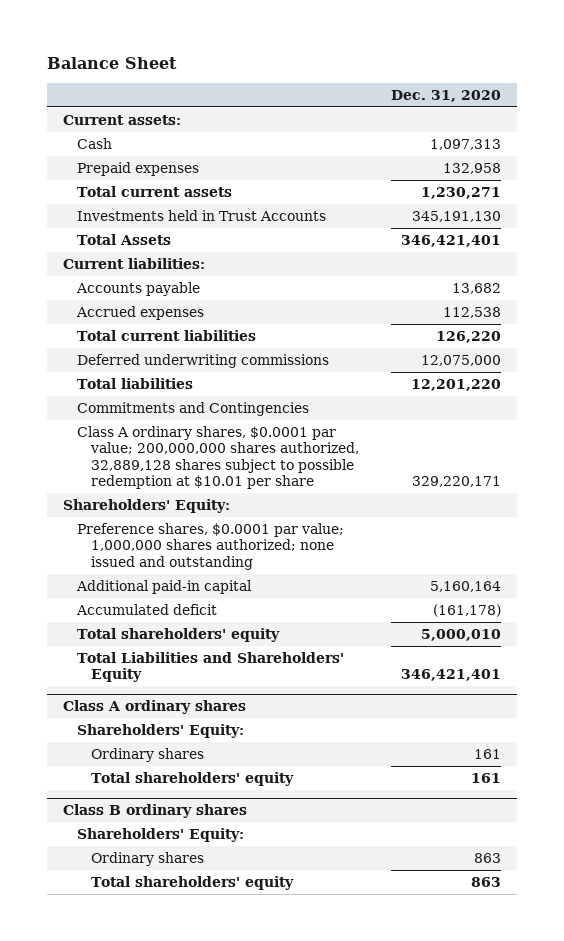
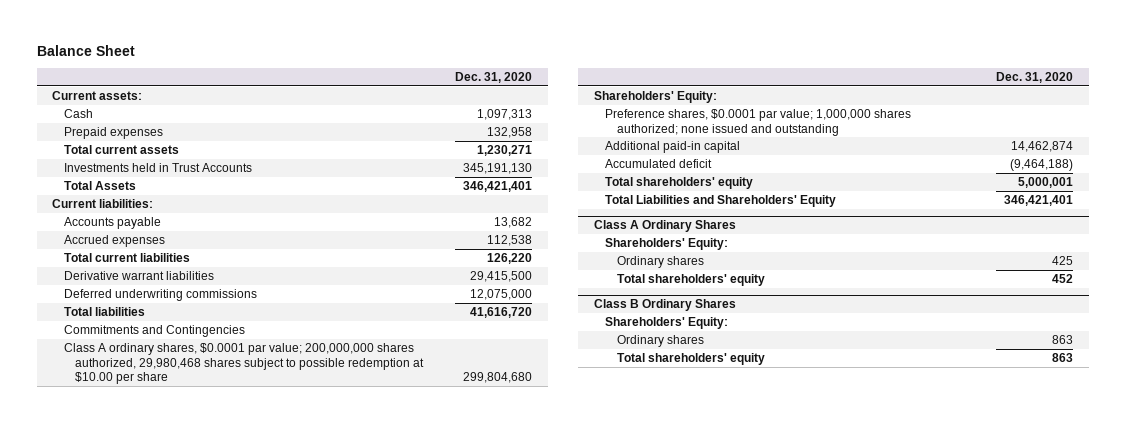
+ Derivative warrant liabilities | 29,415,500
- Total liabilities | 12,201,220
+ Total liabilities | 41,616,720
- Class A ordinary shares, $0.0001 par value; 200,000,000 shares authorized, 32,889,128 shares subject to possible redemption at $10.01 per share | 329,220,171
+ Class A ordinary shares, $0.0001 par value; 200,000,000 shares authorized, 29,980,468 shares subject to possible redemption at $10.00 per share | 299,804,680
- Additional paid-in capital | 5,160,164
- Accumulated deficit | (161,178)
- Total shareholders' equity | 5,000,010
+ Additional paid-in capital | 14,462,874
+ Accumulated deficit | (9,464,188)
+ Total shareholders' equity | 5,000,001
- Class A ordinary shares
+ Class A Ordinary Shares
- Ordinary shares | 161
- Total shareholders' equity | 161
- Class B ordinary shares
+ Ordinary shares | 425
+ Total shareholders' equity | 452
+ Class B Ordinary Shares

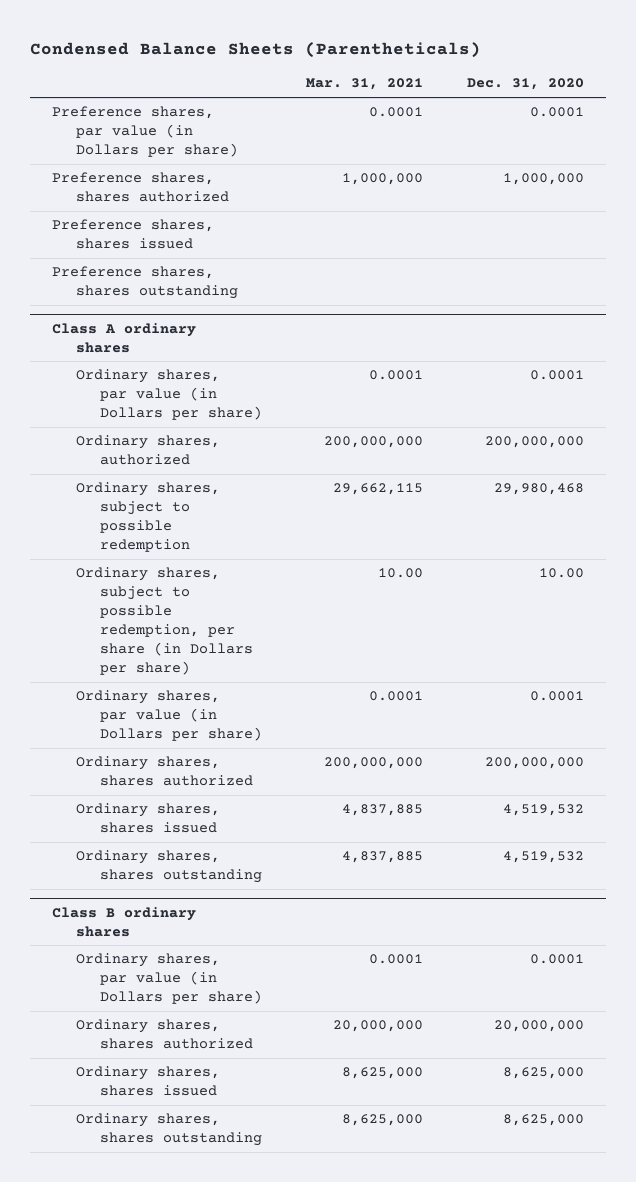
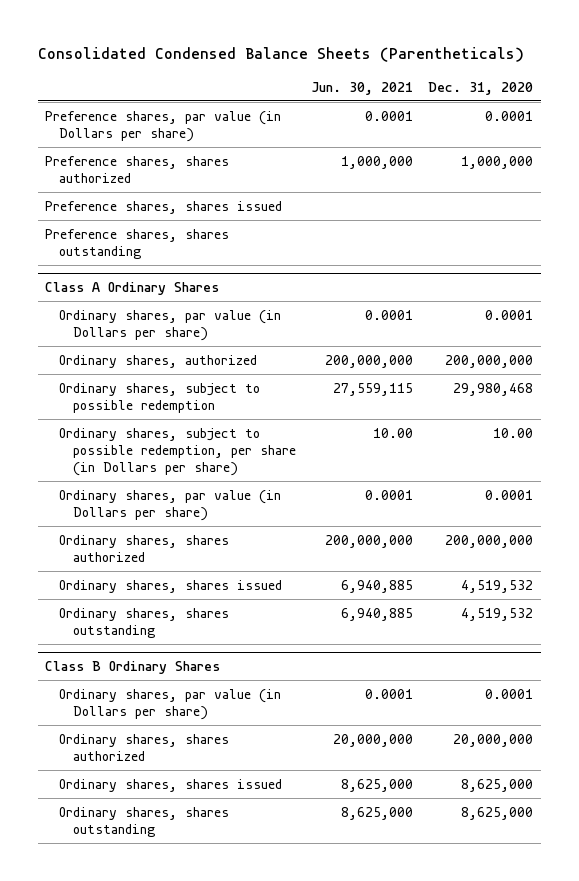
- Condensed Balance Sheets (Parentheticals)
+ Consolidated Condensed Balance Sheets (Parentheticals)
- | Mar. 31, 2021 | Dec. 31, 2020
+ | Jun. 30, 2021 | Dec. 31, 2020
- Class A ordinary shares
+ Class A Ordinary Shares
- Class B ordinary shares
+ Class B Ordinary Shares

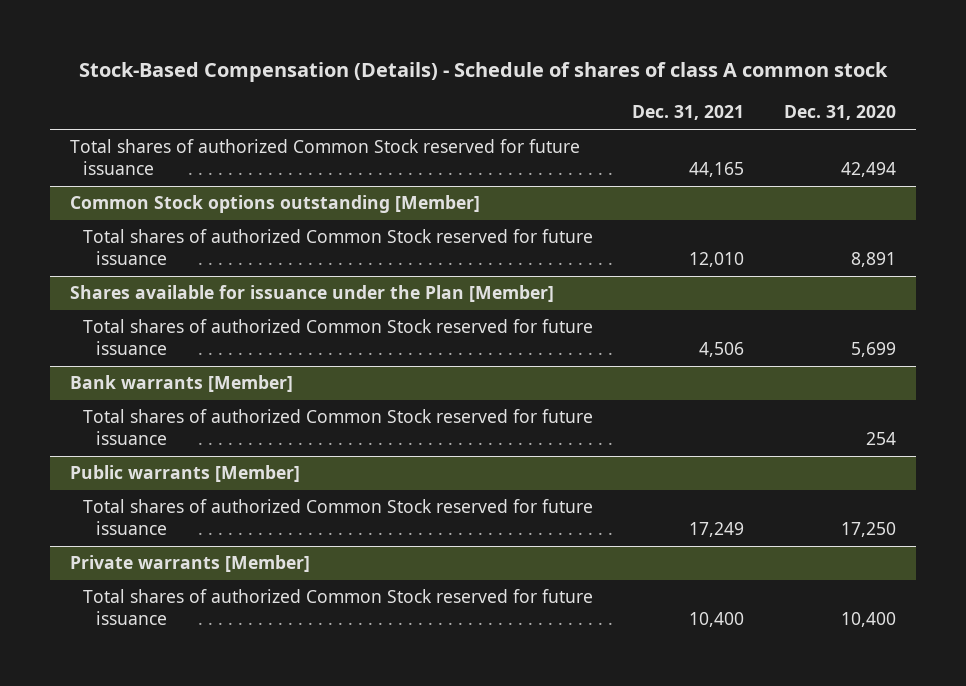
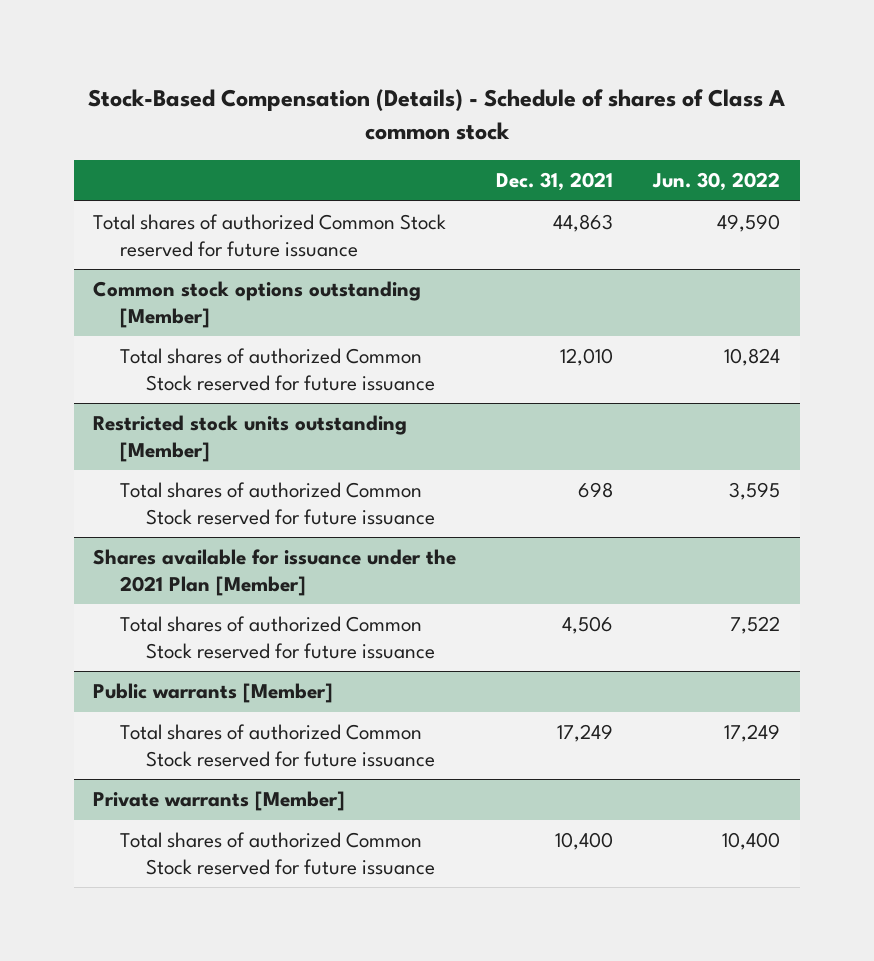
- Stock-Based Compensation (Details) - Schedule of shares of class A common stock
+ Stock-Based Compensation (Details) - Schedule of shares of Class A common stock
- | Dec. 31, 2021 | Dec. 31, 2020
+ | Dec. 31, 2021 | Jun. 30, 2022
- Total shares of authorized Common Stock reserved for future issuance | 44,165 | 42,494
- Common Stock options outstanding [Member]
+ Total shares of authorized Common Stock reserved for future issuance | 44,863 | 49,590
+ Common stock options outstanding [Member]
- Shares available for issuance under the Plan [Member]
+ Restricted stock units outstanding [Member]
+ Total shares of authorized Common Stock reserved for future issuance | 698 | 3,595
+ Shares available for issuance under the 2021 Plan [Member]
- Bank warrants [Member]
- Total shares of authorized Common Stock reserved for future issuance | | 254

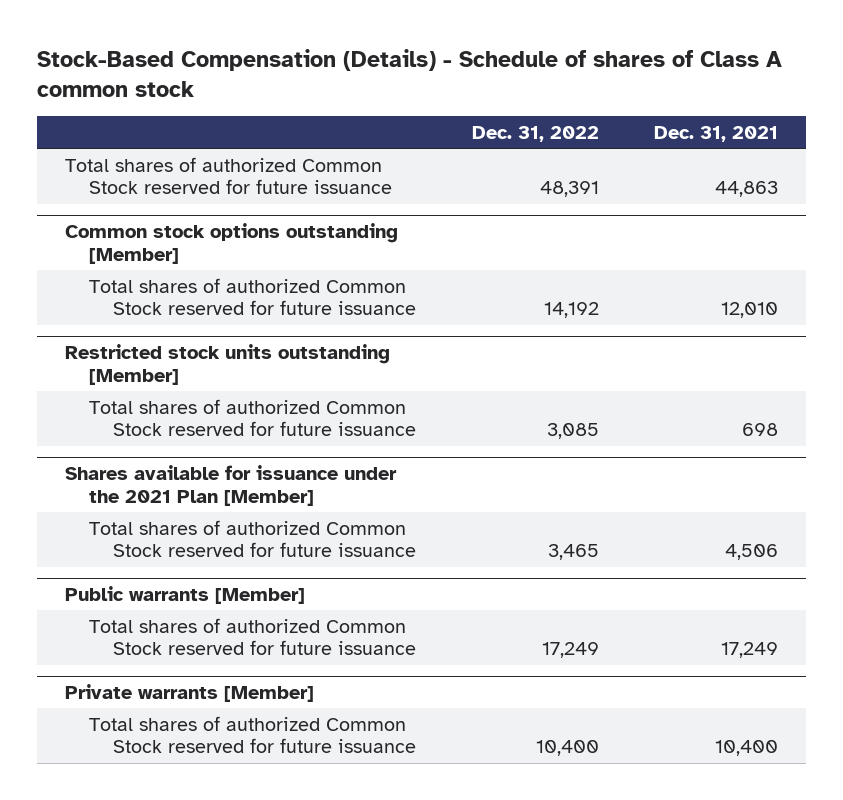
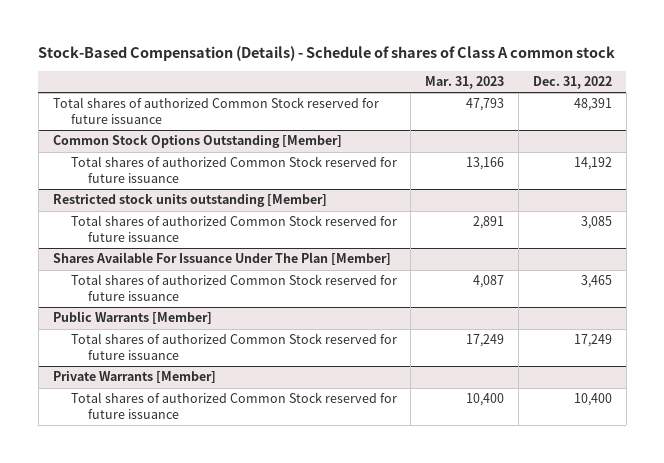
- | Dec. 31, 2022 | Dec. 31, 2021
+ | Mar. 31, 2023 | Dec. 31, 2022
- Common stock options outstanding [Member]
+ Common Stock Options Outstanding [Member]
- Shares available for issuance under the 2021 Plan [Member]
+ Shares Available For Issuance Under The Plan [Member]
- Public warrants [Member]
+ Public Warrants [Member]
- Private warrants [Member]
+ Private Warrants [Member]

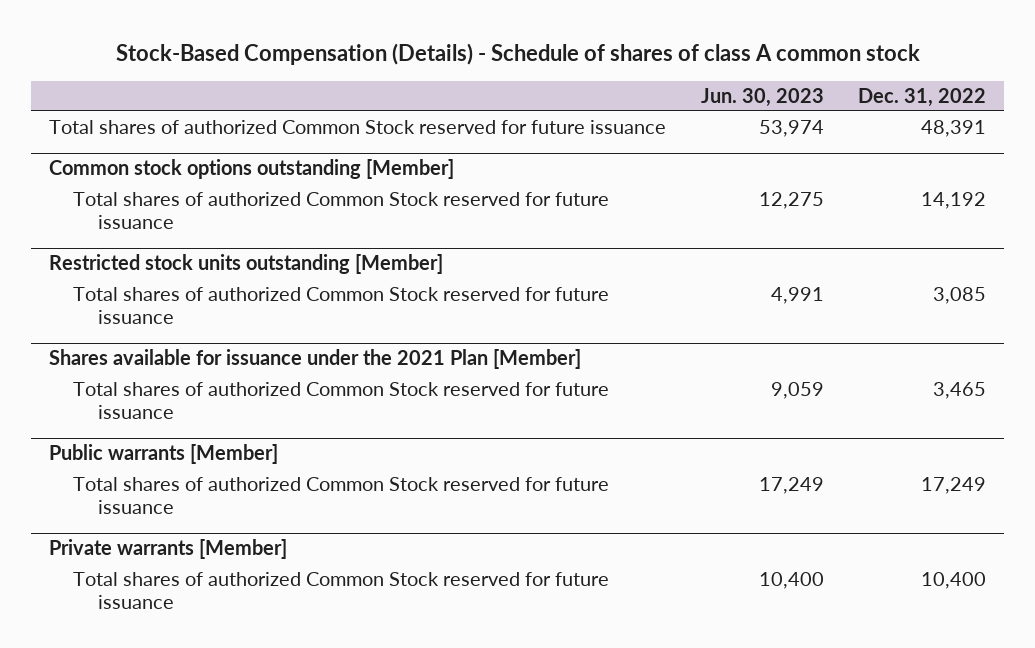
- Stock-Based Compensation (Details) - Schedule of shares of Class A common stock
+ Stock-Based Compensation (Details) - Schedule of shares of class A common stock
- | Mar. 31, 2023 | Dec. 31, 2022
+ | Jun. 30, 2023 | Dec. 31, 2022
- Common Stock Options Outstanding [Member]
+ Common stock options outstanding [Member]
- Shares Available For Issuance Under The Plan [Member]
+ Shares available for issuance under the 2021 Plan [Member]
- Public Warrants [Member]
+ Public warrants [Member]
- Private Warrants [Member]
+ Private warrants [Member]

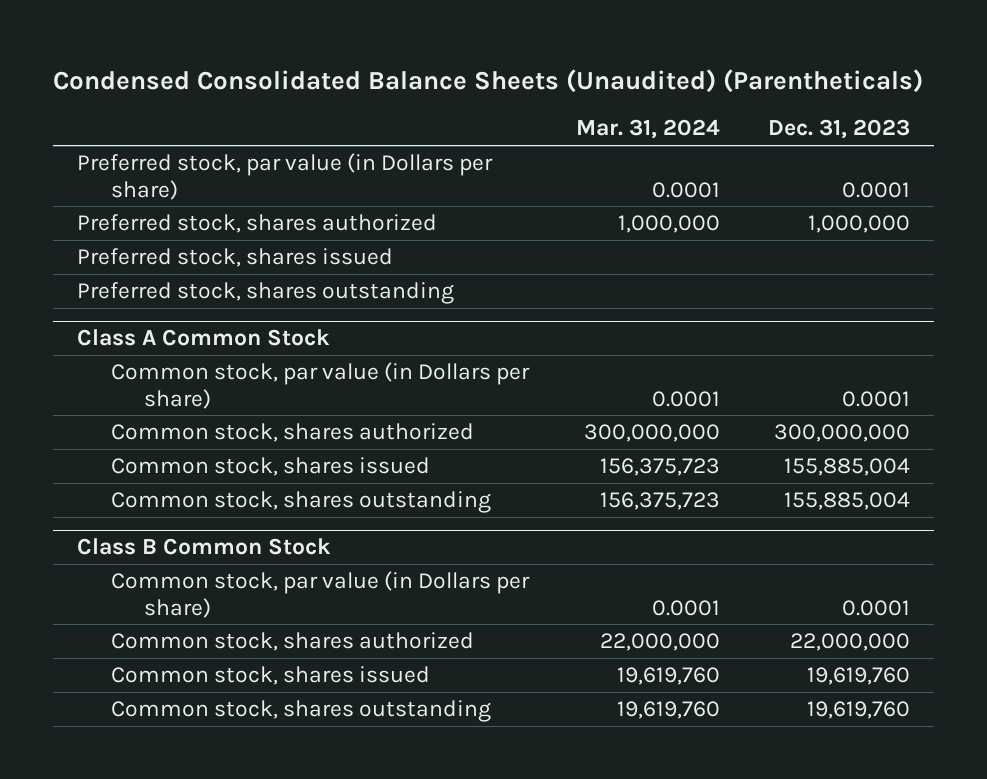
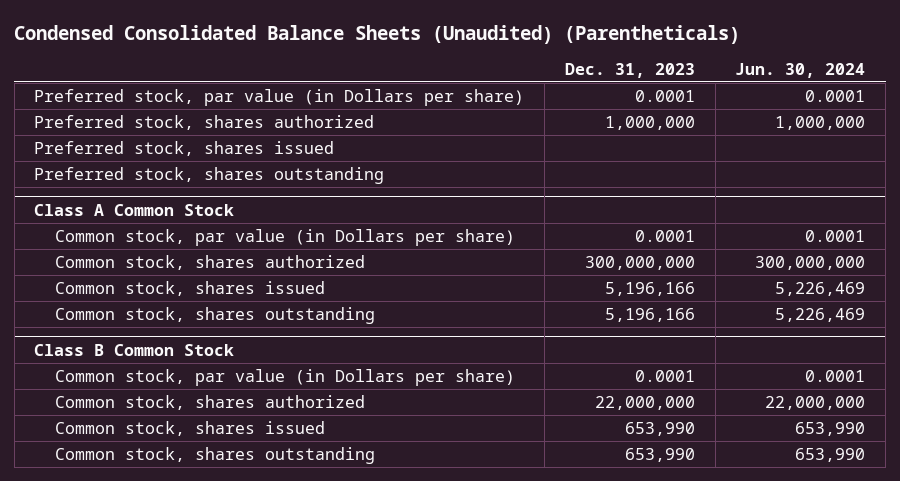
- | Mar. 31, 2024 | Dec. 31, 2023
+ | Dec. 31, 2023 | Jun. 30, 2024
@ Class A Common Stock
- Common stock, shares issued | 156,375,723 | 155,885,004
- Common stock, shares outstanding | 156,375,723 | 155,885,004
+ Common stock, shares issued | 5,196,166 | 5,226,469
+ Common stock, shares outstanding | 5,196,166 | 5,226,469
@ Class B Common Stock
- Common stock, shares issued | 19,619,760 | 19,619,760
- Common stock, shares outstanding | 19,619,760 | 19,619,760
+ Common stock, shares issued | 653,990 | 653,990
+ Common stock, shares outstanding | 653,990 | 653,990

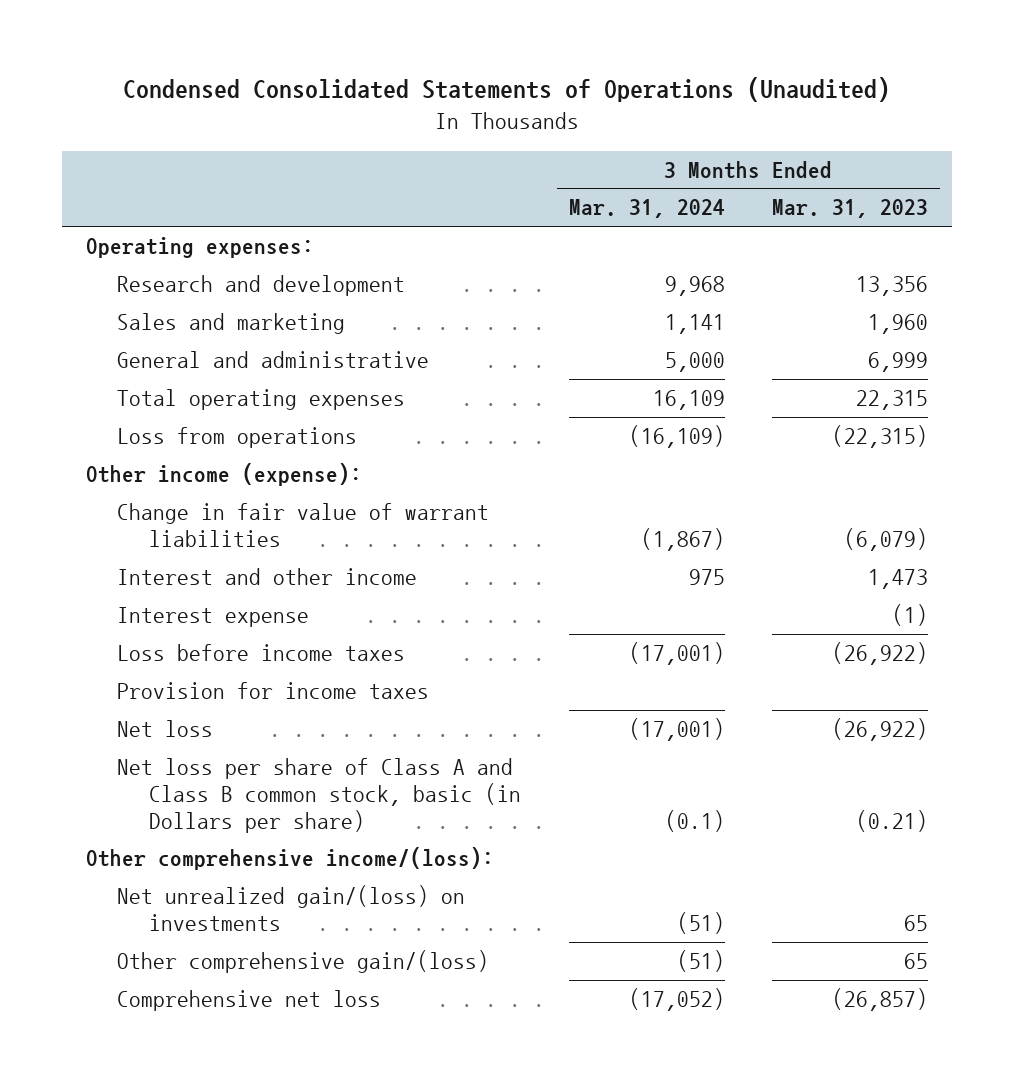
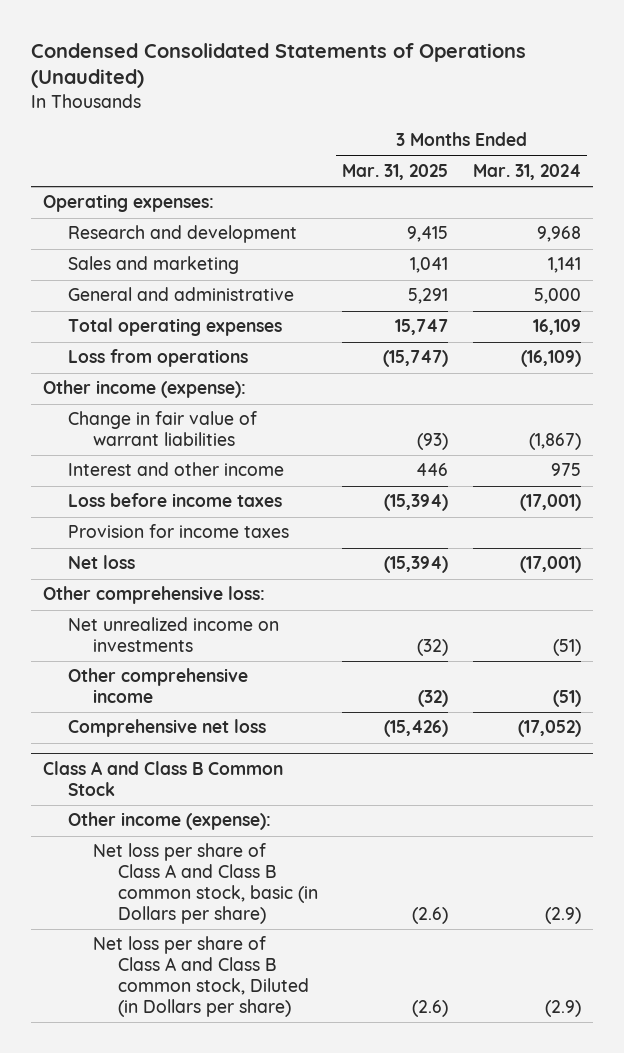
- | 3 Months Ended Mar. 31, 2024 | 3 Months Ended Mar. 31, 2023
+ | 3 Months Ended Mar. 31, 2025 | 3 Months Ended Mar. 31, 2024
- Interest expense | | (1)
- Net loss per share of Class A and Class B common stock, basic (in Dollars per share) | (0.1) | (0.21)
- Other comprehensive income/(loss):
- Net unrealized gain/(loss) on investments | (51) | 65
- Other comprehensive gain/(loss) | (51) | 65
+ Other comprehensive loss:
+ Net unrealized income on investments | (32) | (51)
+ Other comprehensive income | (32) | (51)
+ Class A and Class B Common Stock
+ Other income (expense):
+ Net loss per share of Class A and Class B common stock, basic (in Dollars per share) | (2.6) | (2.9)
+ Net loss per share of Class A and Class B common stock, Diluted (in Dollars per share) | (2.6) | (2.9)

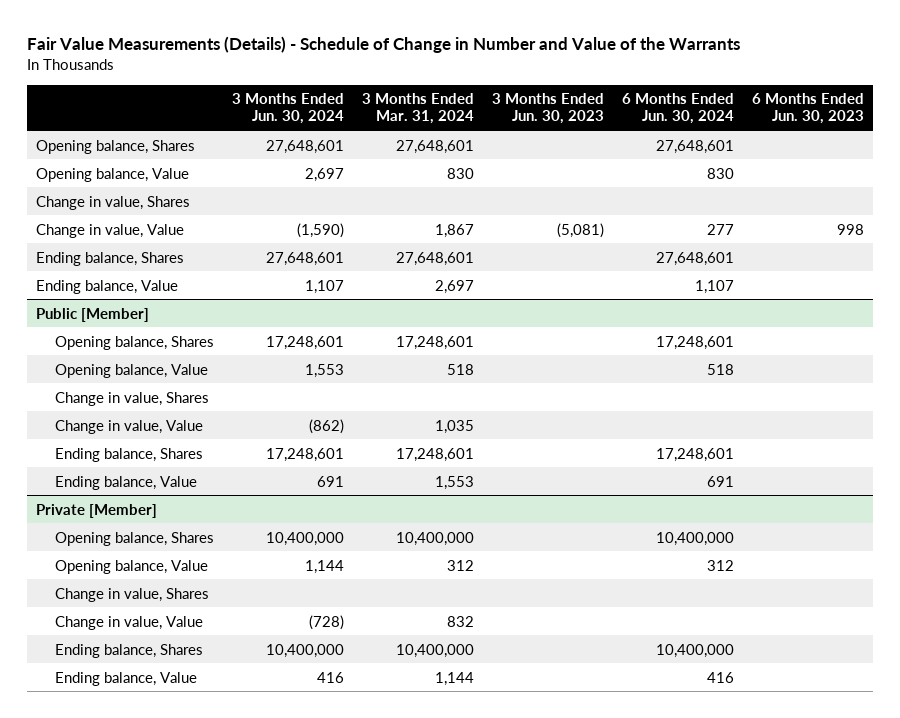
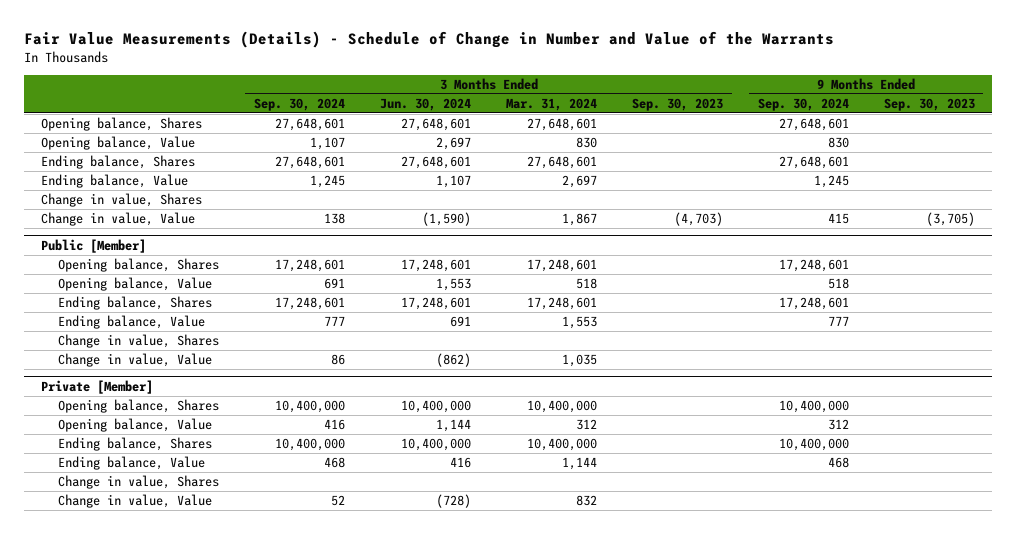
- | 3 Months Ended Jun. 30, 2024 | 3 Months Ended Mar. 31, 2024 | 3 Months Ended Jun. 30, 2023 | 6 Months Ended Jun. 30, 2024 | 6 Months Ended Jun. 30, 2023
+ | 3 Months Ended Sep. 30, 2024 | 3 Months Ended Jun. 30, 2024 | 3 Months Ended Mar. 31, 2024 | 3 Months Ended Sep. 30, 2023 | 9 Months Ended Sep. 30, 2024 | 9 Months Ended Sep. 30, 2023
moved down: Change in value, Shares
moved down: Change in value, Value | 138 | (1,590) | 1,867 | (4,703) | 415 | (3,705)
@ Public [Member]
moved down: Change in value, Shares
moved down: Change in value, Value | 86 | (862) | 1,035 | | |
@ Private [Member]
moved down: Change in value, Shares
moved down: Change in value, Value | 52 | (728) | 832 | | |

